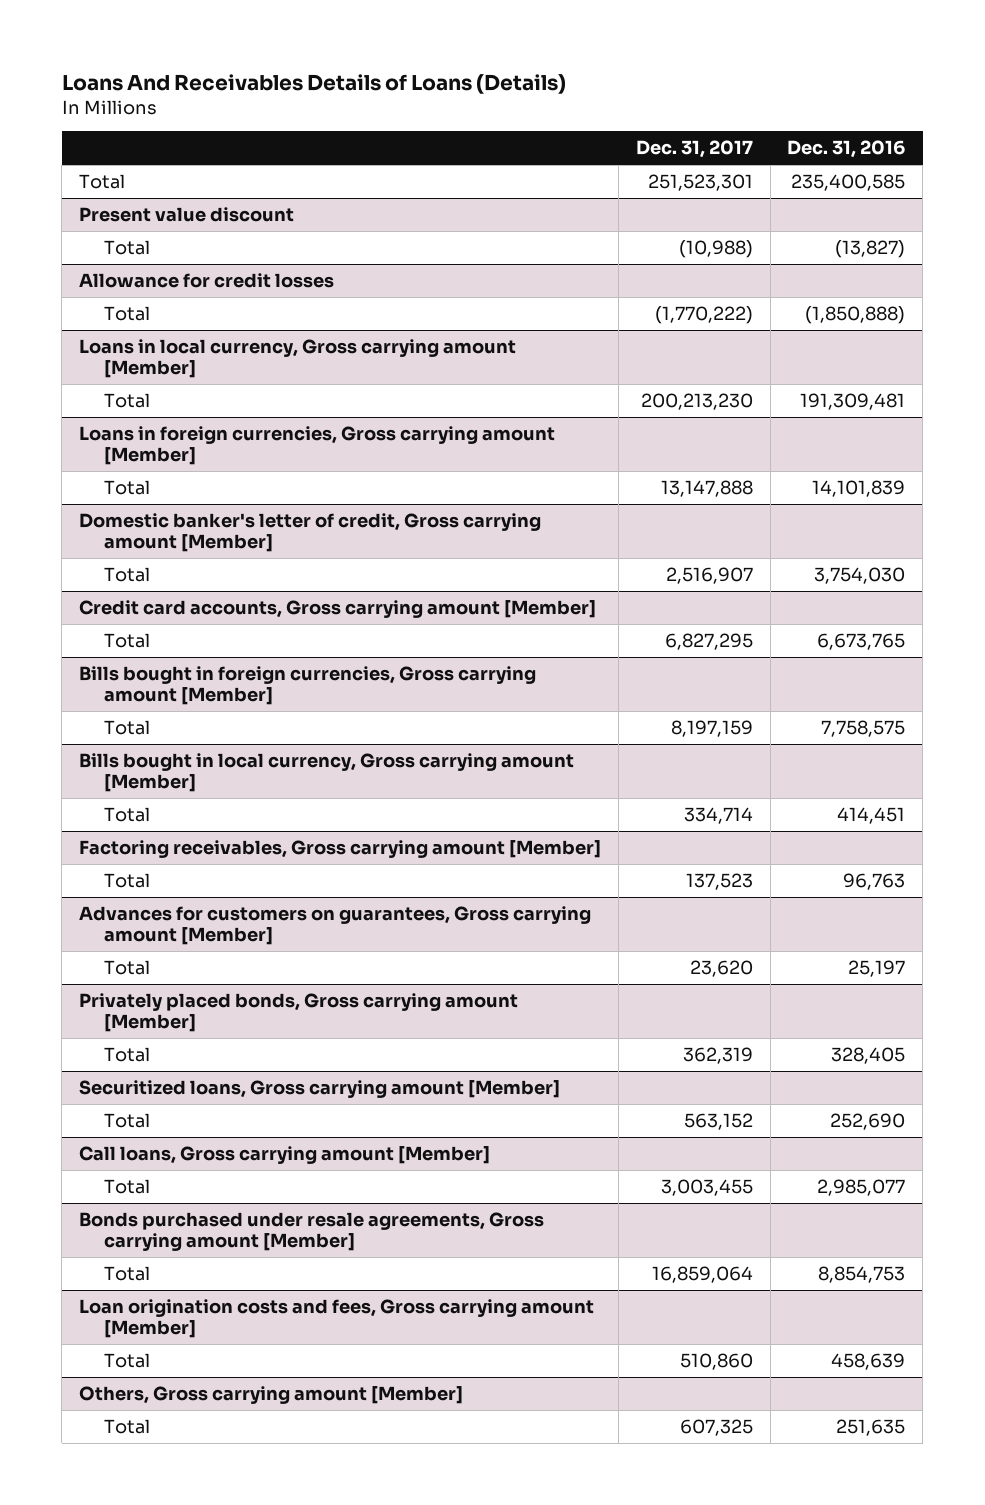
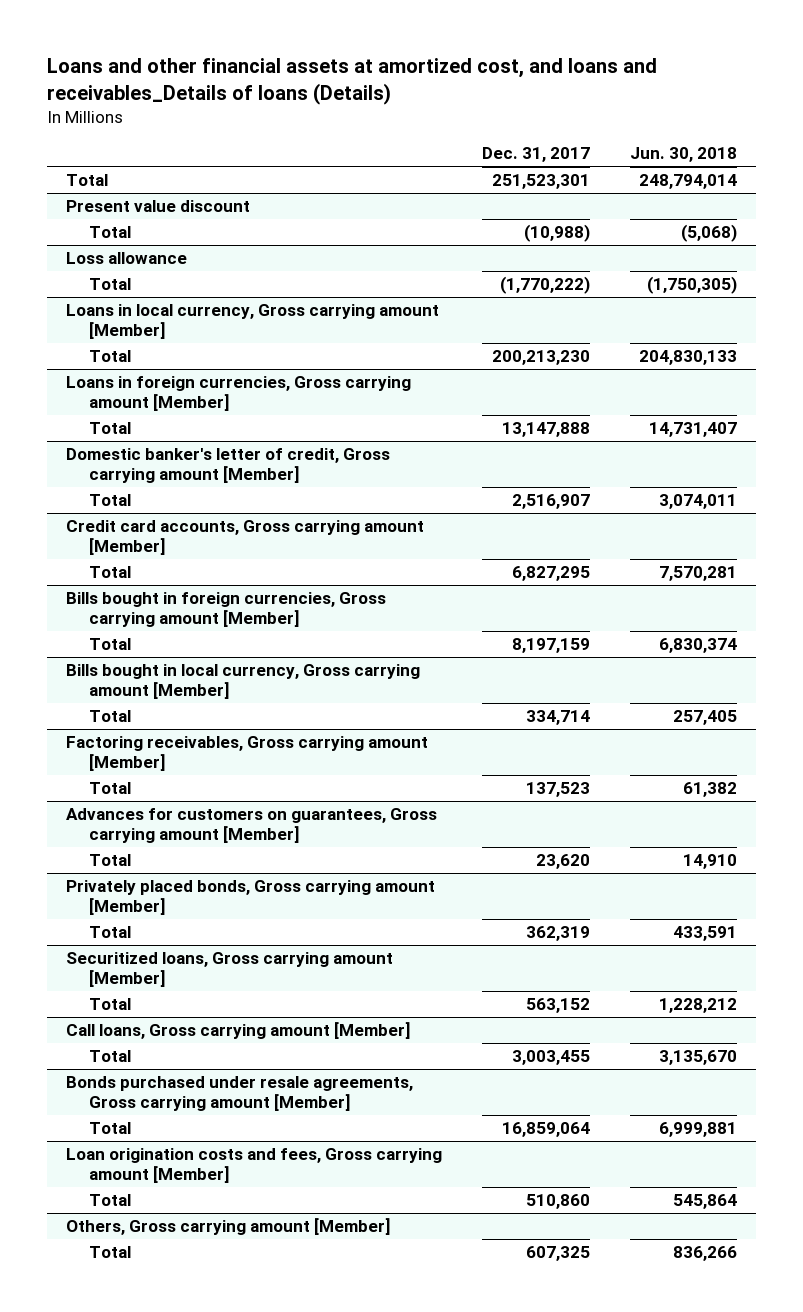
- Loans And Receivables Details of Loans (Details)
+ Loans and other financial assets at amortized cost, and loans and receivables_Details of loans (Details)
- | Dec. 31, 2017 | Dec. 31, 2016
+ | Dec. 31, 2017 | Jun. 30, 2018
- Allowance for credit losses
+ Loss allowance

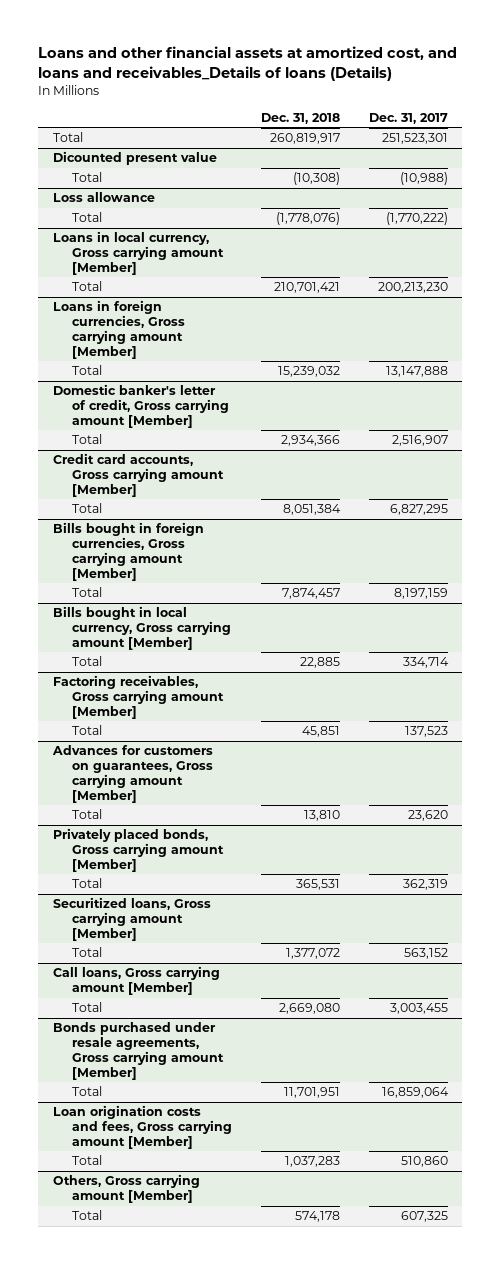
- | Dec. 31, 2017 | Jun. 30, 2018
+ | Dec. 31, 2018 | Dec. 31, 2017
- Present value discount
+ Dicounted present value

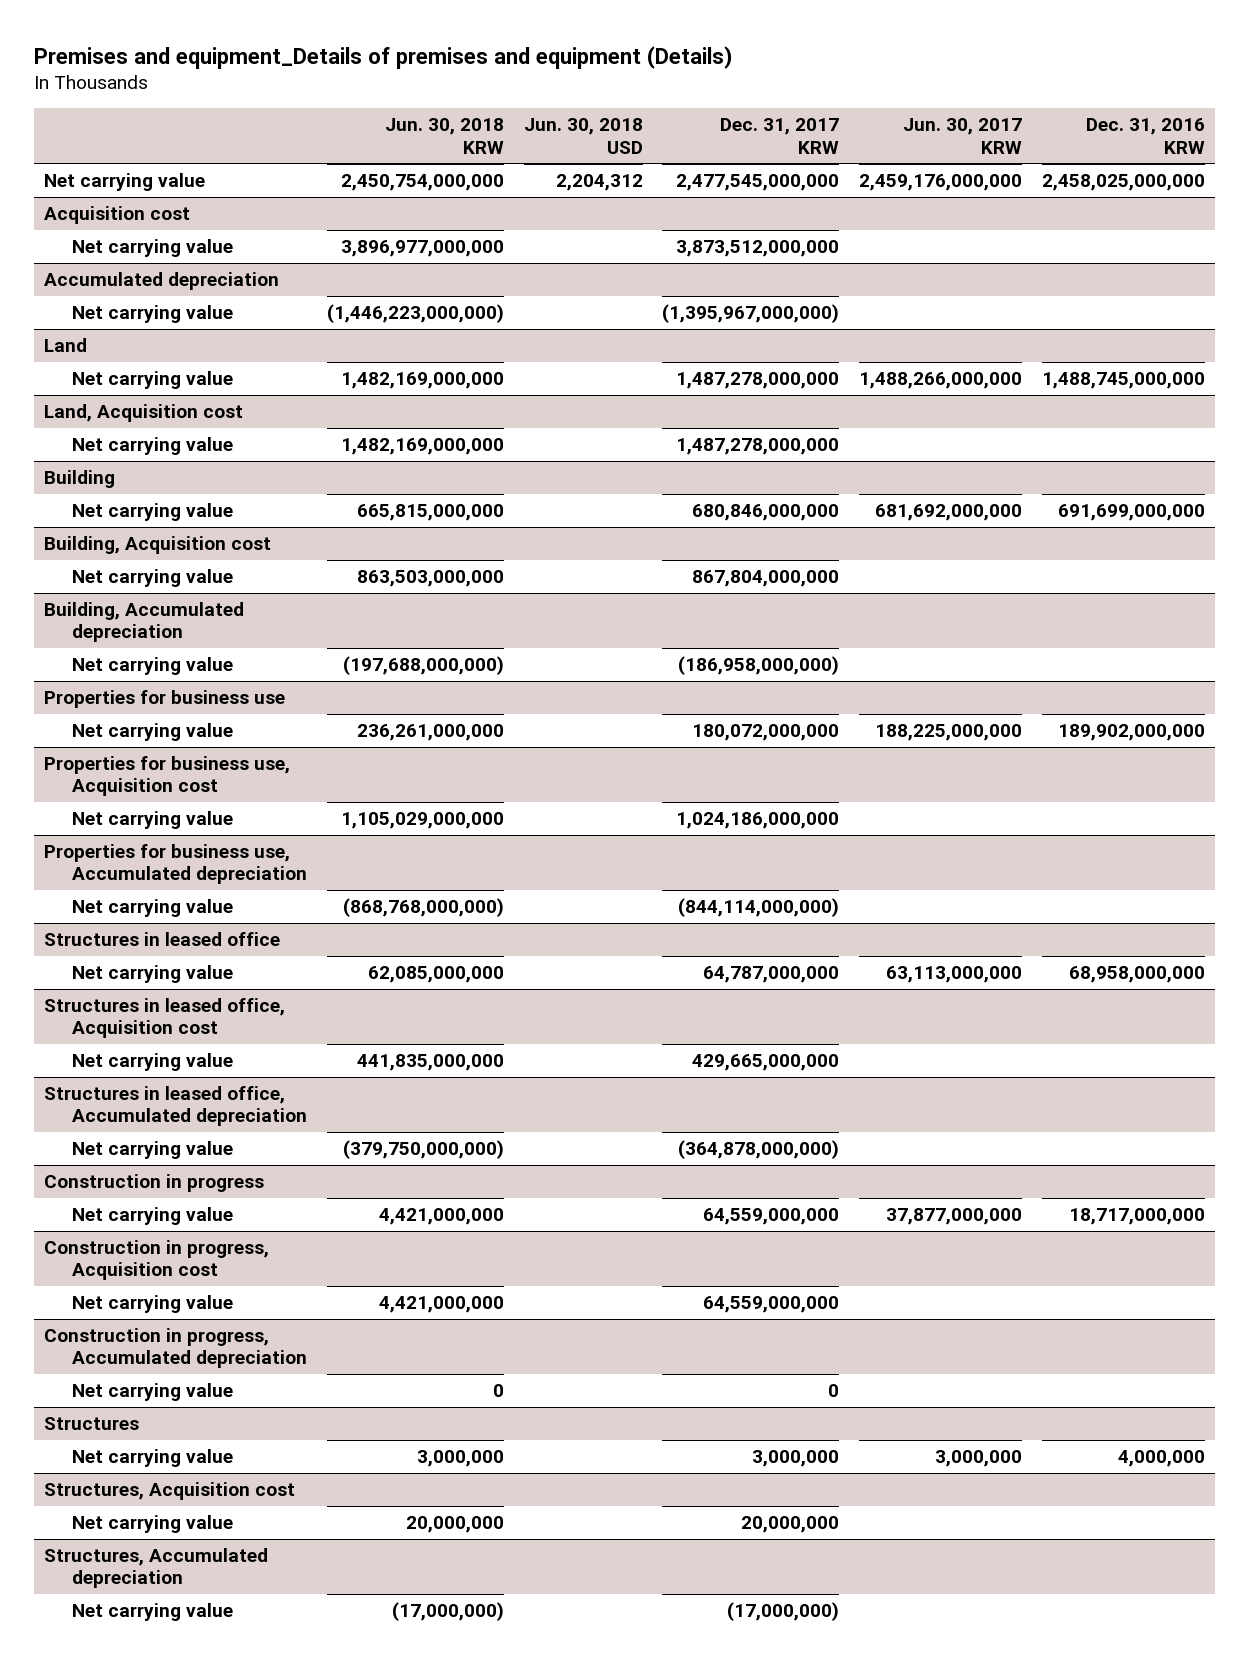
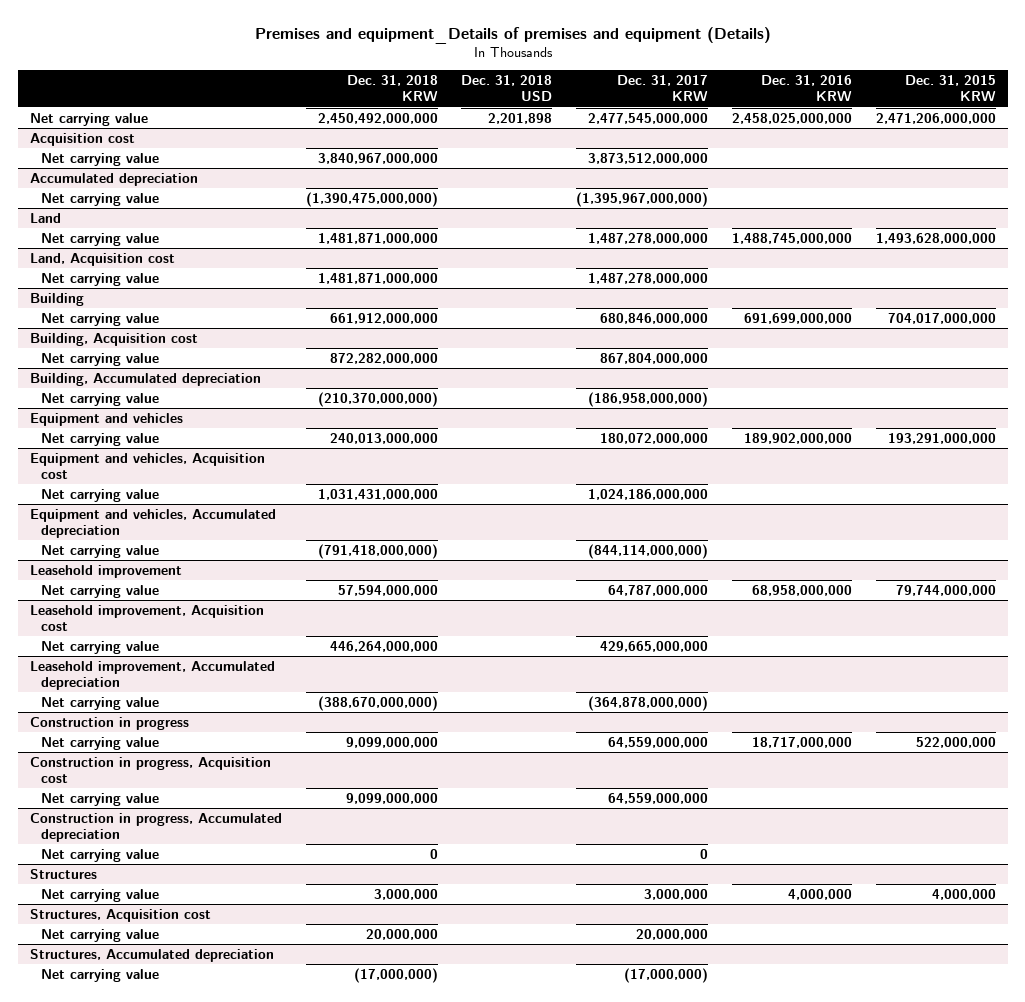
- | Jun. 30, 2018 KRW | Jun. 30, 2018 USD | Dec. 31, 2017 KRW | Jun. 30, 2017 KRW | Dec. 31, 2016 KRW
+ | Dec. 31, 2018 KRW | Dec. 31, 2018 USD | Dec. 31, 2017 KRW | Dec. 31, 2016 KRW | Dec. 31, 2015 KRW
- Properties for business use
+ Equipment and vehicles
- Properties for business use, Acquisition cost
+ Equipment and vehicles, Acquisition cost
- Properties for business use, Accumulated depreciation
+ Equipment and vehicles, Accumulated depreciation
- Structures in leased office
+ Leasehold improvement
- Structures in leased office, Acquisition cost
+ Leasehold improvement, Acquisition cost
- Structures in leased office, Accumulated depreciation
+ Leasehold improvement, Accumulated depreciation

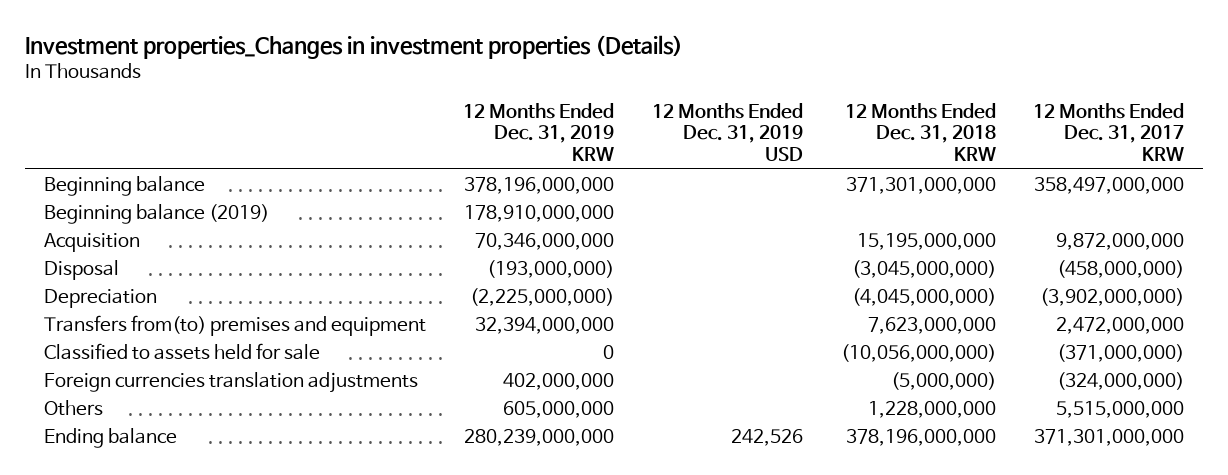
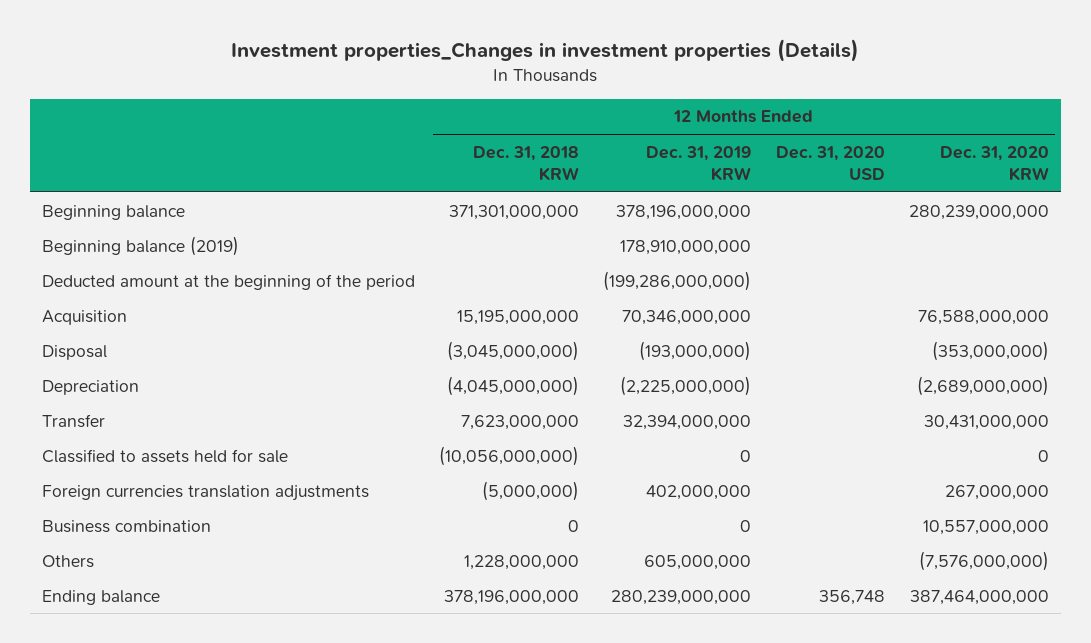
- | 12 Months Ended Dec. 31, 2019 KRW | 12 Months Ended Dec. 31, 2019 USD | 12 Months Ended Dec. 31, 2018 KRW | 12 Months Ended Dec. 31, 2017 KRW
+ | 12 Months Ended Dec. 31, 2018 KRW | 12 Months Ended Dec. 31, 2019 KRW | 12 Months Ended Dec. 31, 2020 USD | 12 Months Ended Dec. 31, 2020 KRW
+ Deducted amount at the beginning of the period | | (199,286,000,000) | |
- Transfers from(to) premises and equipment | 32,394,000,000 | | 7,623,000,000 | 2,472,000,000
+ Transfer | 7,623,000,000 | 32,394,000,000 | | 30,431,000,000
+ Business combination | 0 | 0 | | 10,557,000,000

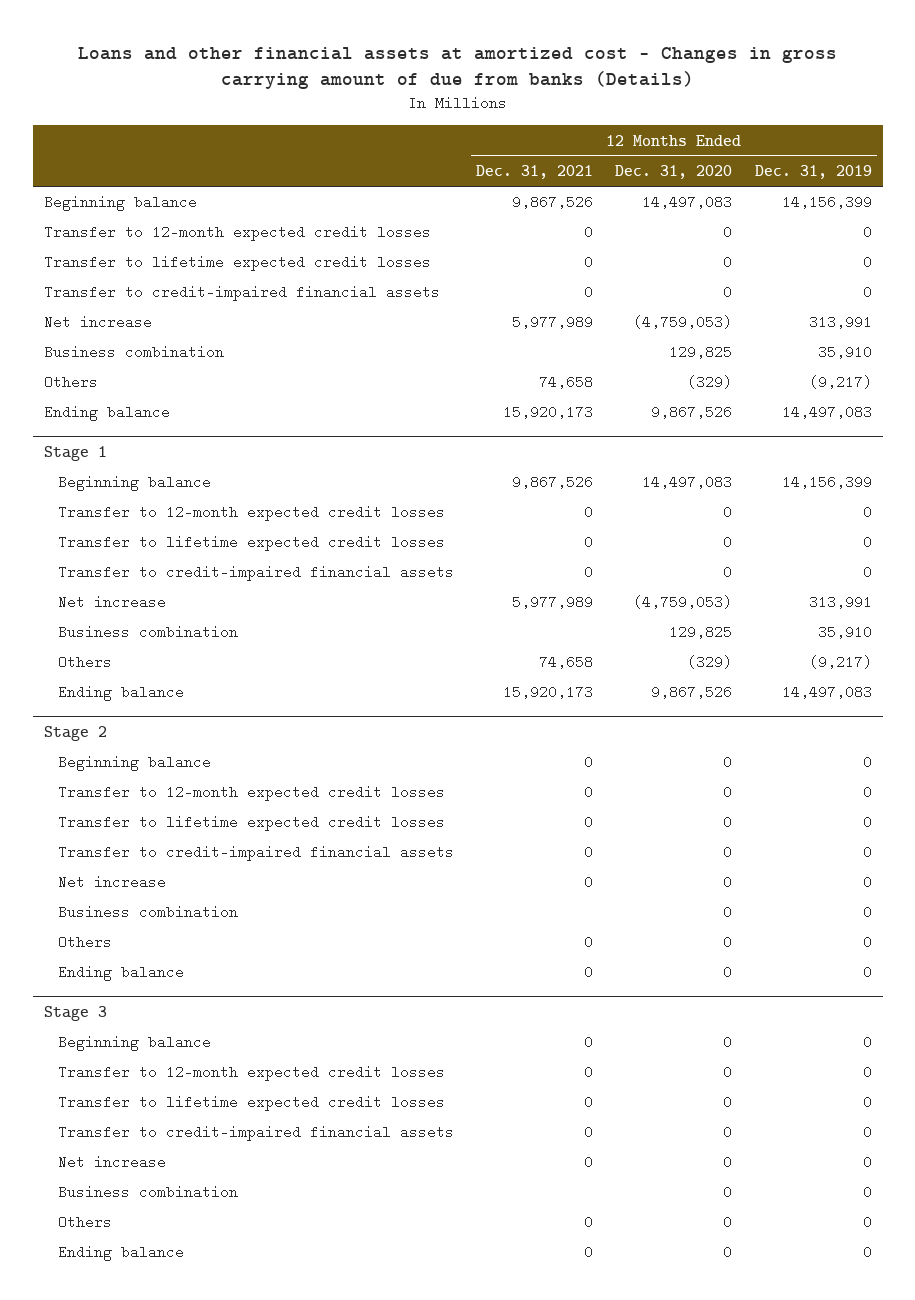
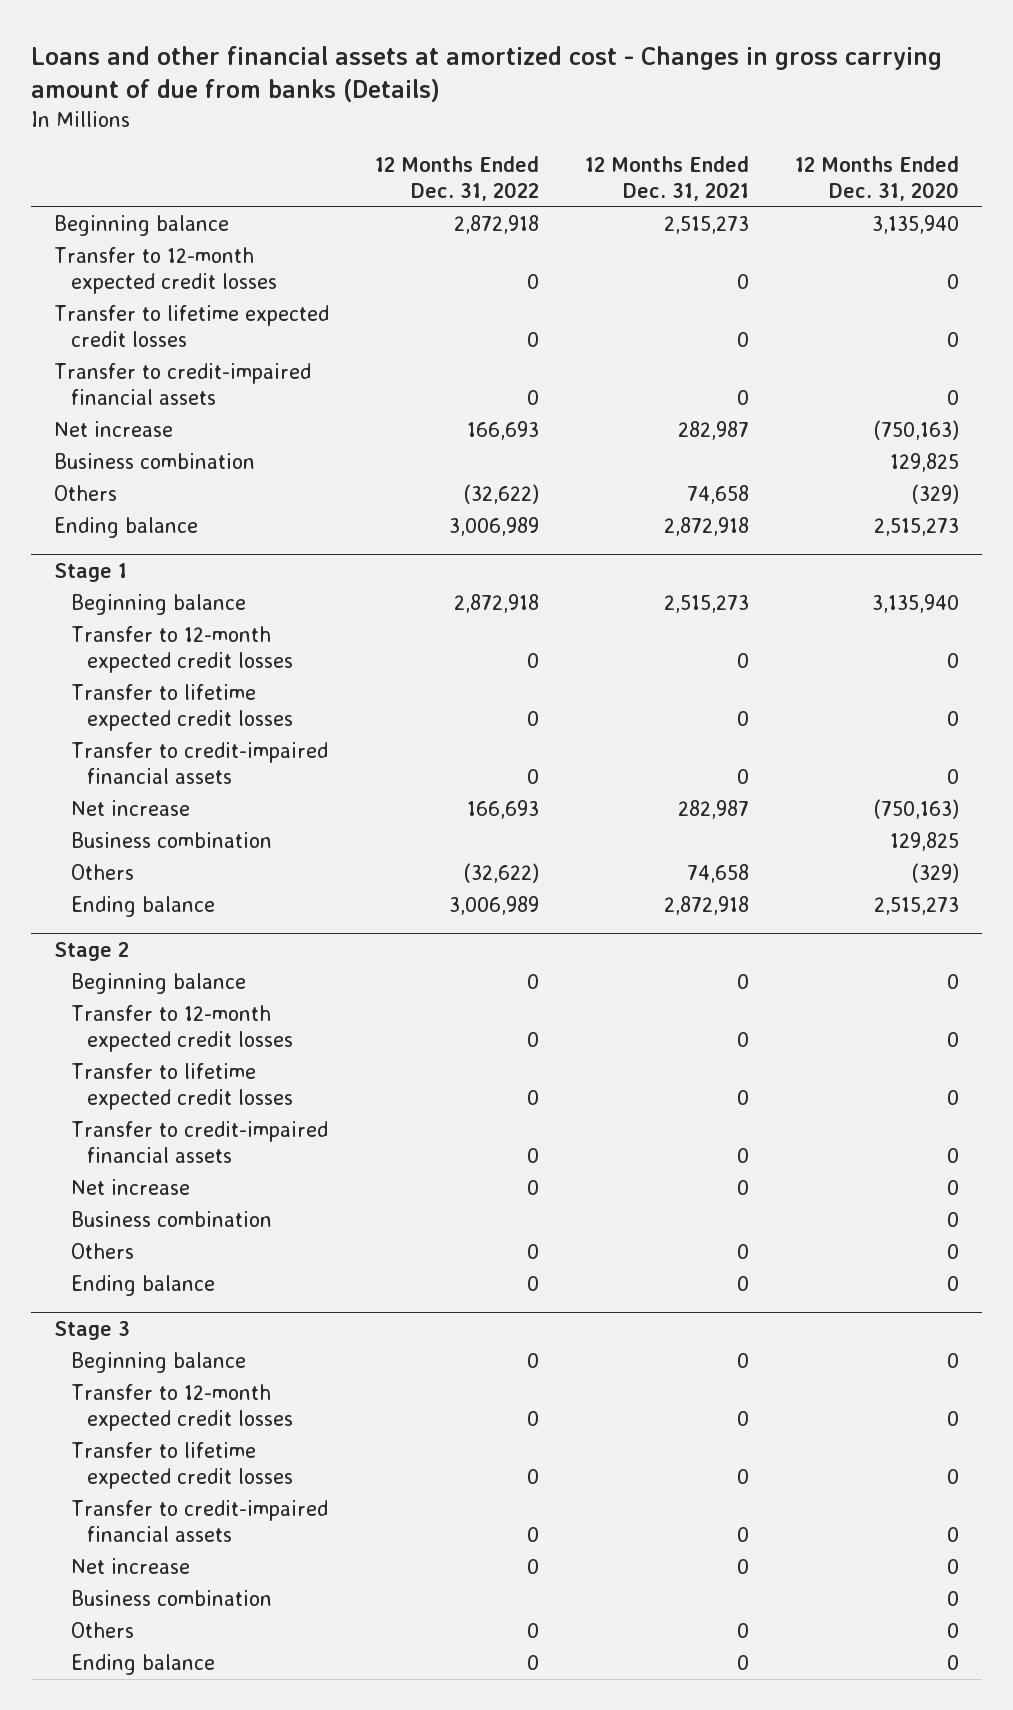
- | 12 Months Ended Dec. 31, 2021 | 12 Months Ended Dec. 31, 2020 | 12 Months Ended Dec. 31, 2019
+ | 12 Months Ended Dec. 31, 2022 | 12 Months Ended Dec. 31, 2021 | 12 Months Ended Dec. 31, 2020
- Beginning balance | 9,867,526 | 14,497,083 | 14,156,399
+ Beginning balance | 2,872,918 | 2,515,273 | 3,135,940
- Net increase | 5,977,989 | (4,759,053) | 313,991
+ Net increase | 166,693 | 282,987 | (750,163)
- Ending balance | 15,920,173 | 9,867,526 | 14,497,083
+ Ending balance | 3,006,989 | 2,872,918 | 2,515,273
@ Stage 1
- Beginning balance | 9,867,526 | 14,497,083 | 14,156,399
+ Beginning balance | 2,872,918 | 2,515,273 | 3,135,940
- Net increase | 5,977,989 | (4,759,053) | 313,991
+ Net increase | 166,693 | 282,987 | (750,163)
- Ending balance | 15,920,173 | 9,867,526 | 14,497,083
+ Ending balance | 3,006,989 | 2,872,918 | 2,515,273

